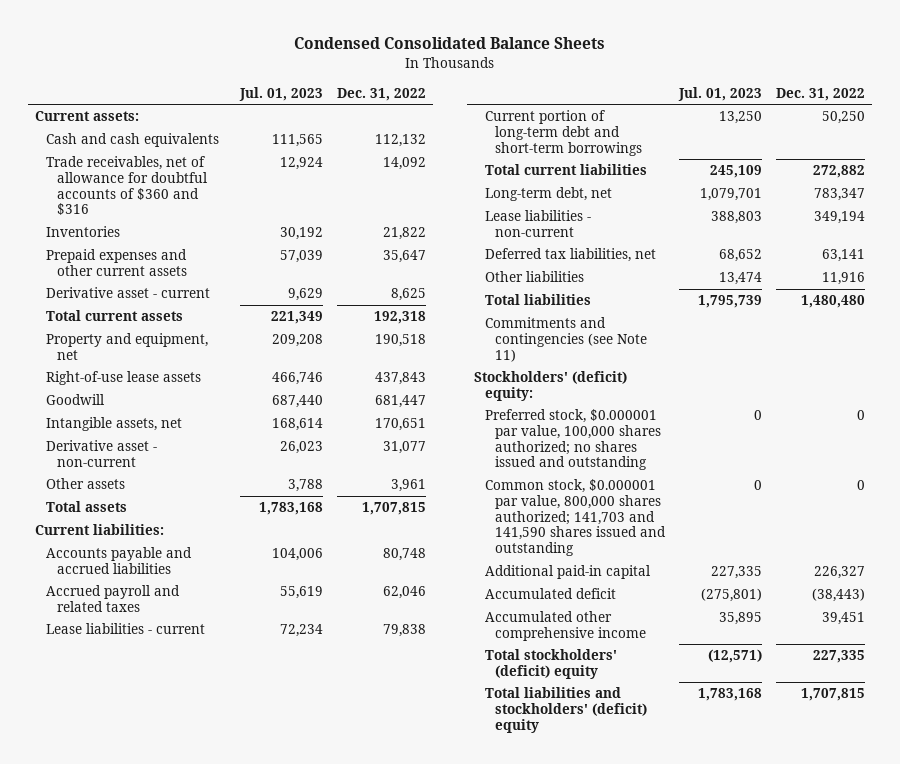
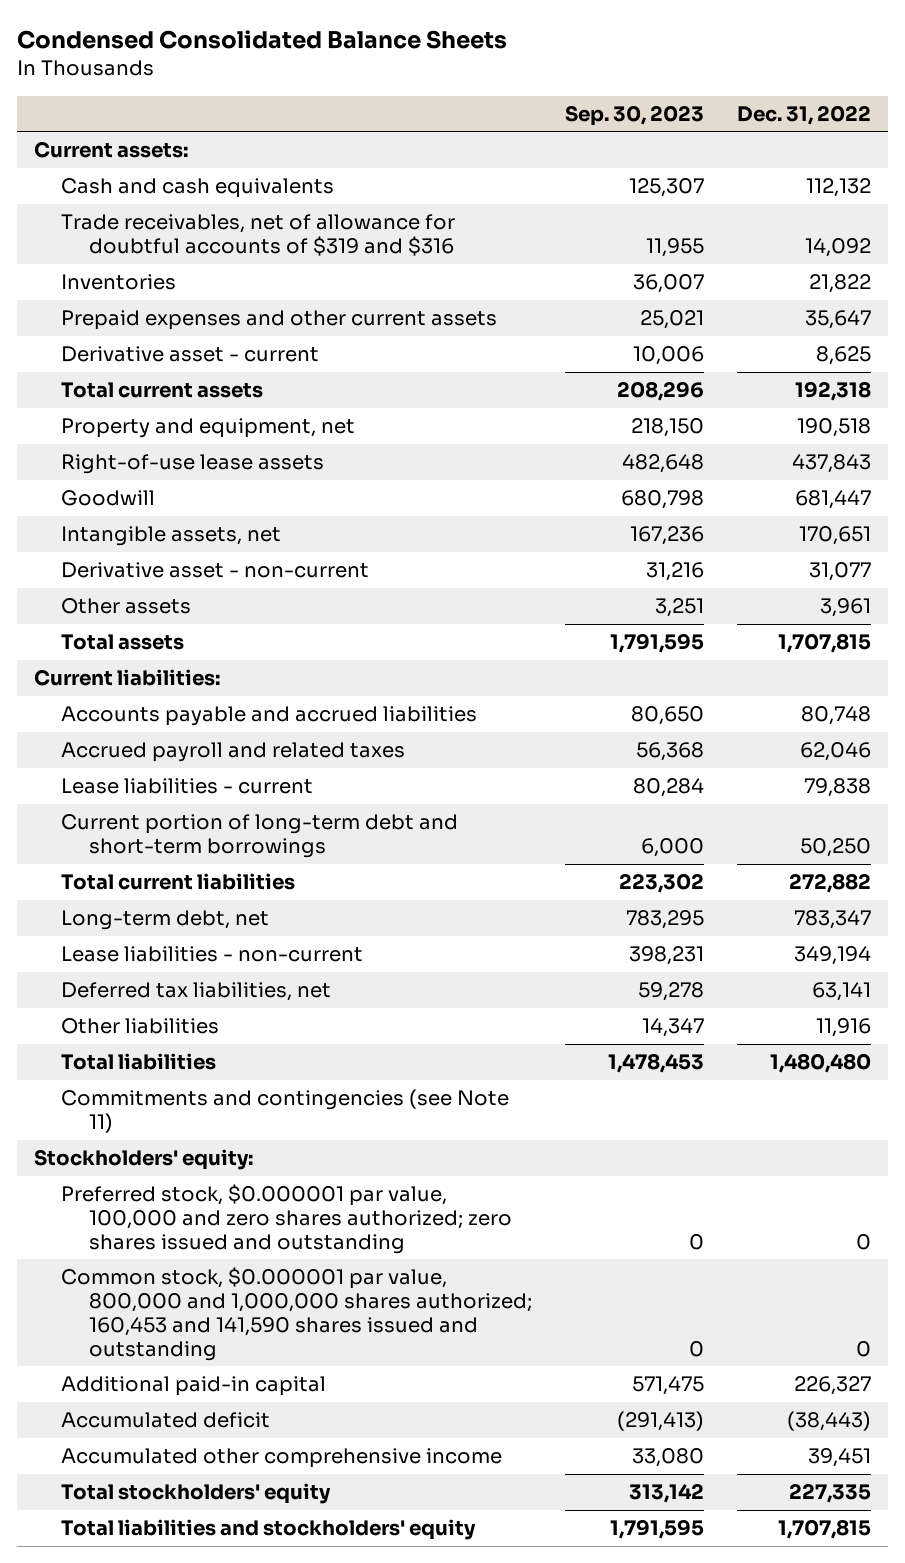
- | Jul. 01, 2023 | Dec. 31, 2022
+ | Sep. 30, 2023 | Dec. 31, 2022
- Trade receivables, net of allowance for doubtful accounts of $360 and $316 | 12,924 | 14,092
+ Trade receivables, net of allowance for doubtful accounts of $319 and $316 | 11,955 | 14,092
- Stockholders' (deficit) equity:
- Preferred stock, $0.000001 par value, 100,000 shares authorized; no shares issued and outstanding | 0 | 0
- Common stock, $0.000001 par value, 800,000 shares authorized; 141,703 and 141,590 shares issued and outstanding | 0 | 0
+ Stockholders' equity:
+ Preferred stock, $0.000001 par value, 100,000 and zero shares authorized; zero shares issued and outstanding | 0 | 0
+ Common stock, $0.000001 par value, 800,000 and 1,000,000 shares authorized; 160,453 and 141,590 shares issued and outstanding | 0 | 0
- Total stockholders' (deficit) equity | (12,571) | 227,335
- Total liabilities and stockholders' (deficit) equity | 1,783,168 | 1,707,815
+ Total stockholders' equity | 313,142 | 227,335
+ Total liabilities and stockholders' equity | 1,791,595 | 1,707,815

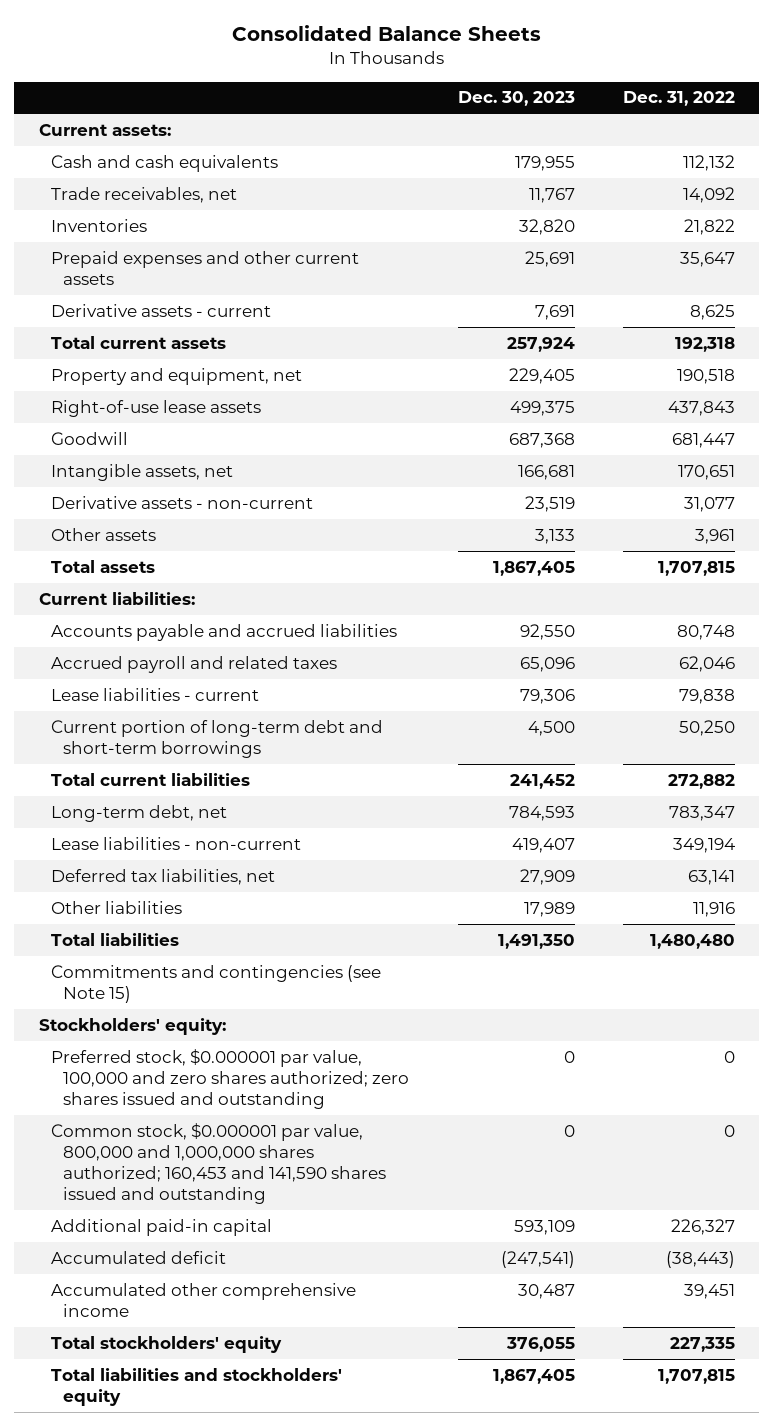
- Condensed Consolidated Balance Sheets
+ Consolidated Balance Sheets
- | Sep. 30, 2023 | Dec. 31, 2022
+ | Dec. 30, 2023 | Dec. 31, 2022
- Trade receivables, net of allowance for doubtful accounts of $319 and $316 | 11,955 | 14,092
+ Trade receivables, net | 11,767 | 14,092
- Derivative asset - current | 10,006 | 8,625
+ Derivative assets - current | 7,691 | 8,625
- Derivative asset - non-current | 31,216 | 31,077
+ Derivative assets - non-current | 23,519 | 31,077
- Commitments and contingencies (see Note 11)
+ Commitments and contingencies (see Note 15)

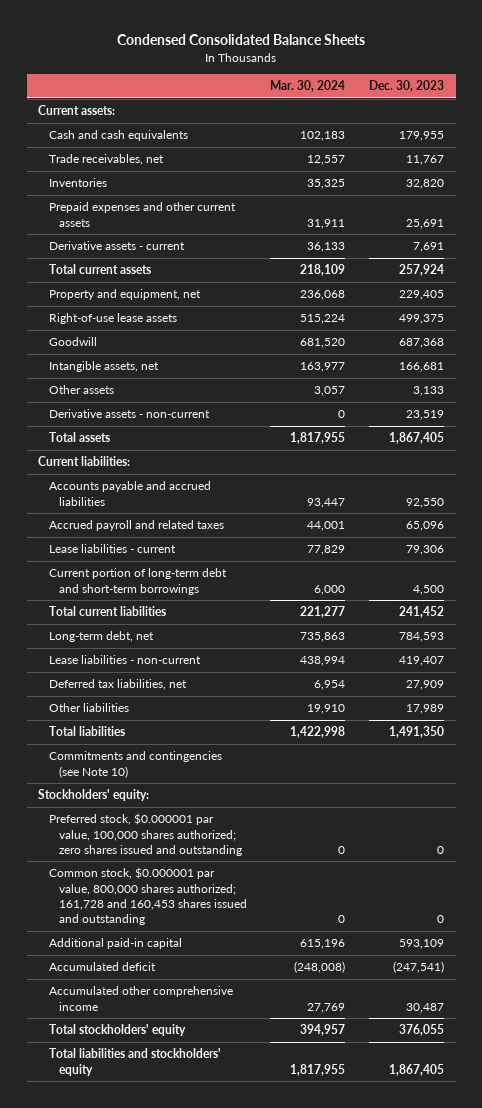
- Consolidated Balance Sheets
+ Condensed Consolidated Balance Sheets
- | Dec. 30, 2023 | Dec. 31, 2022
+ | Mar. 30, 2024 | Dec. 30, 2023
moved down: Derivative assets - non-current | 0 | 23,519
- Commitments and contingencies (see Note 15)
+ Commitments and contingencies (see Note 10)
- Preferred stock, $0.000001 par value, 100,000 and zero shares authorized; zero shares issued and outstanding | 0 | 0
- Common stock, $0.000001 par value, 800,000 and 1,000,000 shares authorized; 160,453 and 141,590 shares issued and outstanding | 0 | 0
+ Preferred stock, $0.000001 par value, 100,000 shares authorized; zero shares issued and outstanding | 0 | 0
+ Common stock, $0.000001 par value, 800,000 shares authorized; 161,728 and 160,453 shares issued and outstanding | 0 | 0

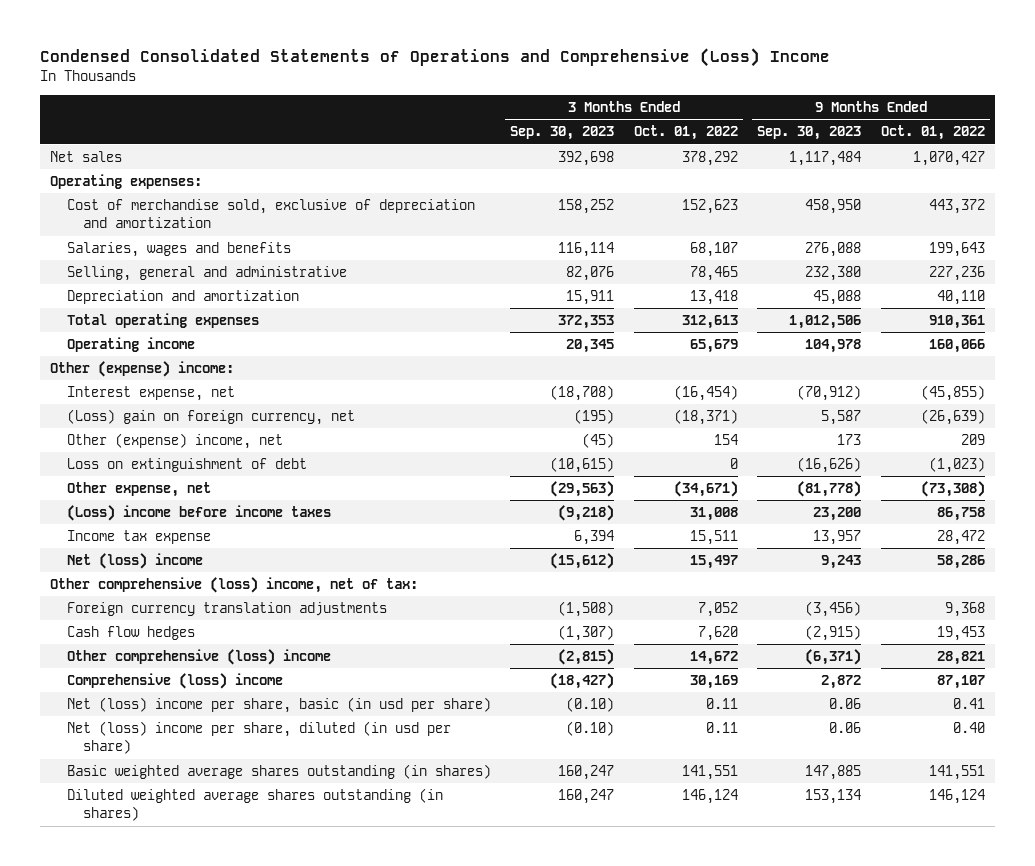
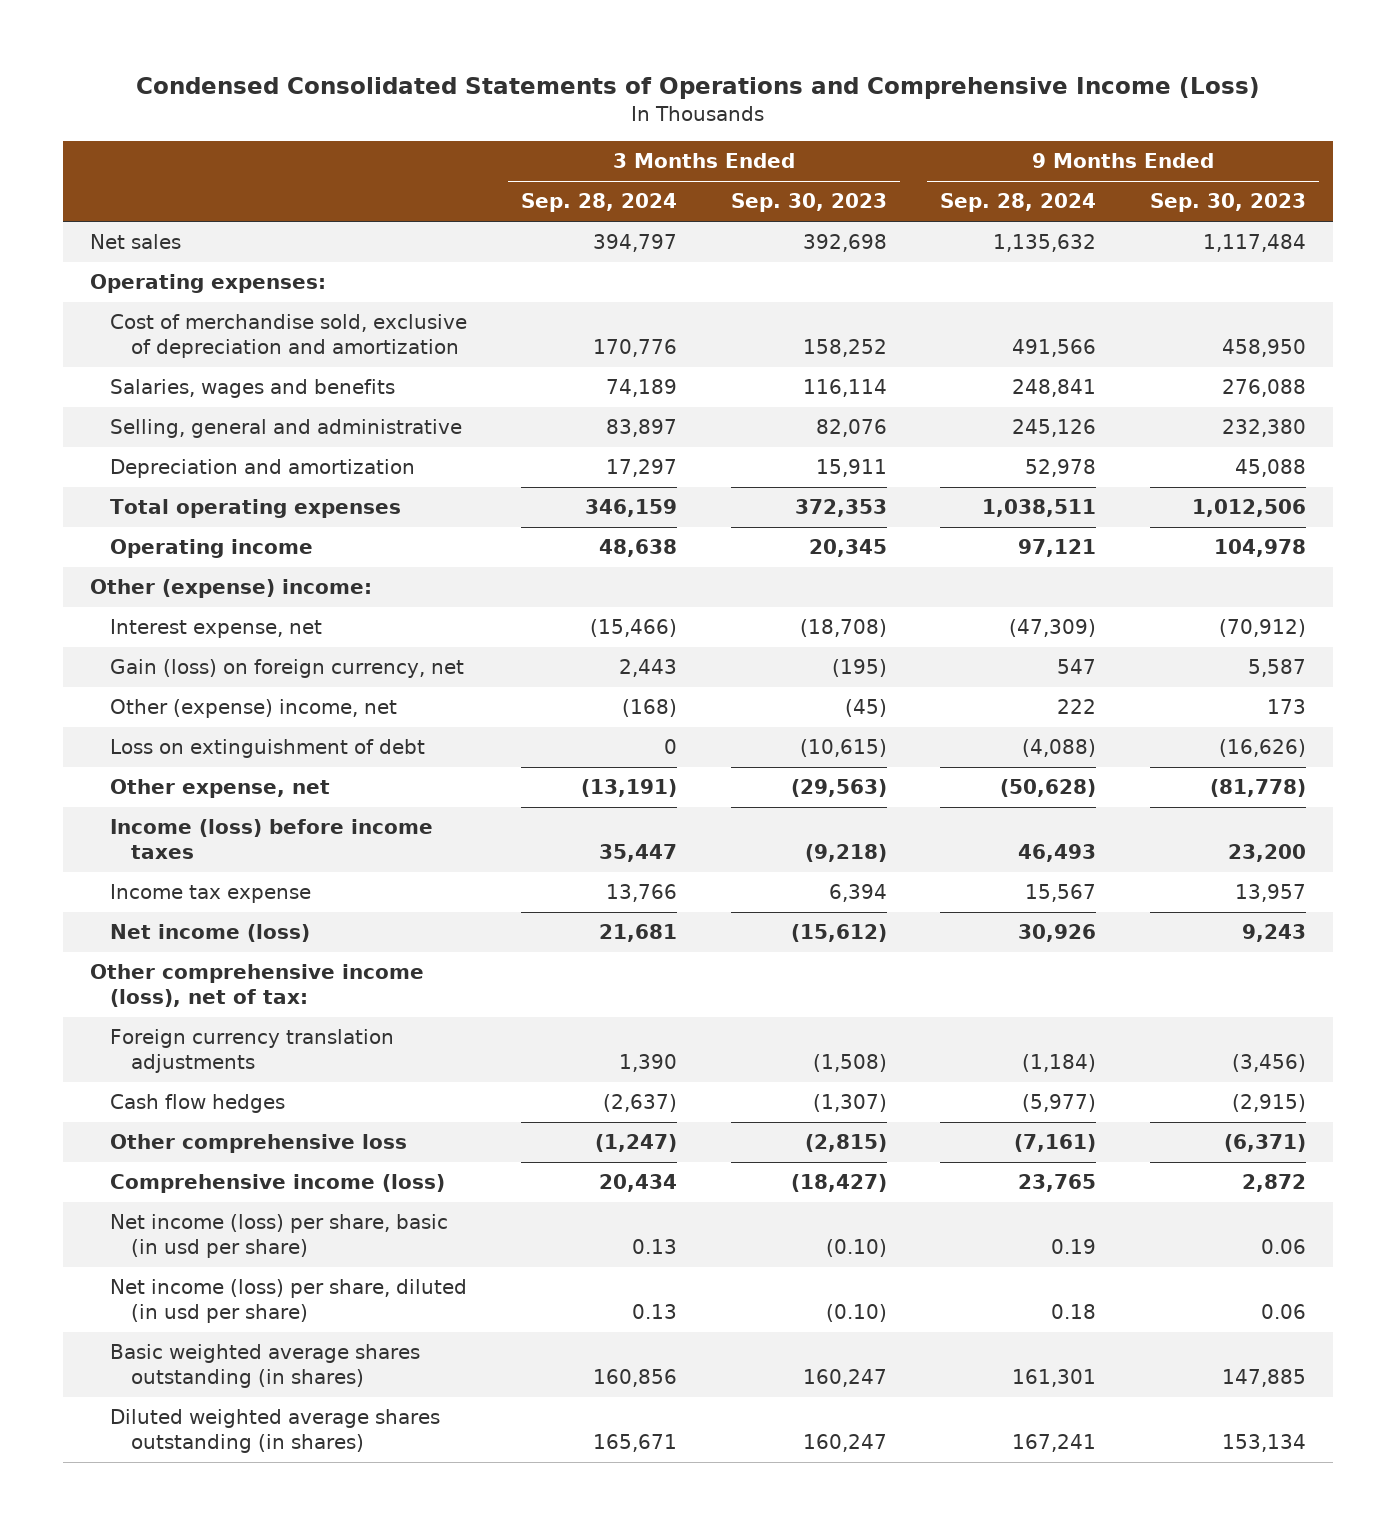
- Condensed Consolidated Statements of Operations and Comprehensive (Loss) Income
+ Condensed Consolidated Statements of Operations and Comprehensive Income (Loss)
- | 3 Months Ended Sep. 30, 2023 | 3 Months Ended Oct. 01, 2022 | 9 Months Ended Sep. 30, 2023 | 9 Months Ended Oct. 01, 2022
+ | 3 Months Ended Sep. 28, 2024 | 3 Months Ended Sep. 30, 2023 | 9 Months Ended Sep. 28, 2024 | 9 Months Ended Sep. 30, 2023
- (Loss) gain on foreign currency, net | (195) | (18,371) | 5,587 | (26,639)
+ Gain (loss) on foreign currency, net | 2,443 | (195) | 547 | 5,587
- (Loss) income before income taxes | (9,218) | 31,008 | 23,200 | 86,758
+ Income (loss) before income taxes | 35,447 | (9,218) | 46,493 | 23,200
- Net (loss) income | (15,612) | 15,497 | 9,243 | 58,286
- Other comprehensive (loss) income, net of tax:
+ Net income (loss) | 21,681 | (15,612) | 30,926 | 9,243
+ Other comprehensive income (loss), net of tax:
- Other comprehensive (loss) income | (2,815) | 14,672 | (6,371) | 28,821
- Comprehensive (loss) income | (18,427) | 30,169 | 2,872 | 87,107
- Net (loss) income per share, basic (in usd per share) | (0.10) | 0.11 | 0.06 | 0.41
- Net (loss) income per share, diluted (in usd per share) | (0.10) | 0.11 | 0.06 | 0.40
+ Other comprehensive loss | (1,247) | (2,815) | (7,161) | (6,371)
+ Comprehensive income (loss) | 20,434 | (18,427) | 23,765 | 2,872
+ Net income (loss) per share, basic (in usd per share) | 0.13 | (0.10) | 0.19 | 0.06
+ Net income (loss) per share, diluted (in usd per share) | 0.13 | (0.10) | 0.18 | 0.06

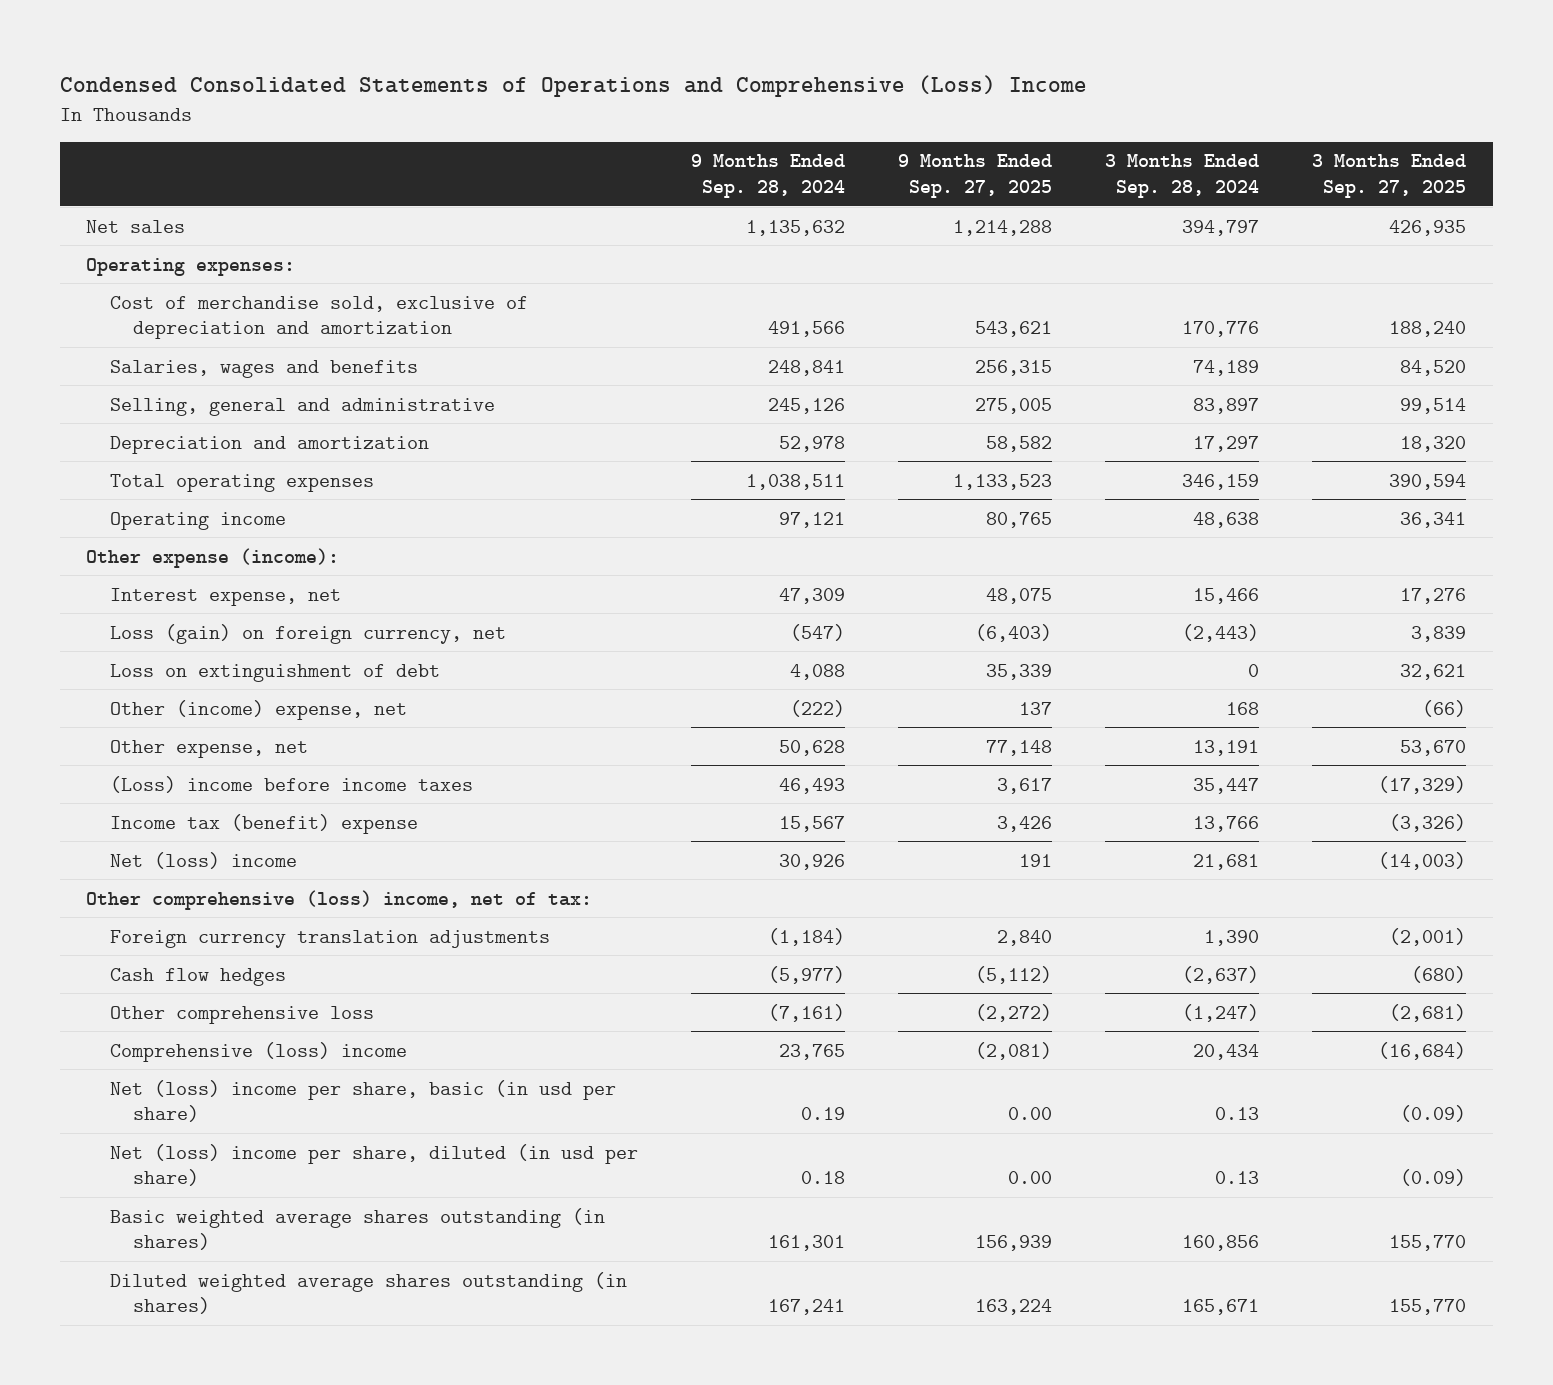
- Condensed Consolidated Statements of Operations and Comprehensive Income (Loss)
+ Condensed Consolidated Statements of Operations and Comprehensive (Loss) Income
- | 3 Months Ended Sep. 28, 2024 | 3 Months Ended Sep. 30, 2023 | 9 Months Ended Sep. 28, 2024 | 9 Months Ended Sep. 30, 2023
+ | 9 Months Ended Sep. 28, 2024 | 9 Months Ended Sep. 27, 2025 | 3 Months Ended Sep. 28, 2024 | 3 Months Ended Sep. 27, 2025
- Other (expense) income:
- Interest expense, net | (15,466) | (18,708) | (47,309) | (70,912)
- Gain (loss) on foreign currency, net | 2,443 | (195) | 547 | 5,587
- Other (expense) income, net | (168) | (45) | 222 | 173
- Loss on extinguishment of debt | 0 | (10,615) | (4,088) | (16,626)
- Other expense, net | (13,191) | (29,563) | (50,628) | (81,778)
- Income (loss) before income taxes | 35,447 | (9,218) | 46,493 | 23,200
- Income tax expense | 13,766 | 6,394 | 15,567 | 13,957
- Net income (loss) | 21,681 | (15,612) | 30,926 | 9,243
- Other comprehensive income (loss), net of tax:
+ Other expense (income):
+ Interest expense, net | 47,309 | 48,075 | 15,466 | 17,276
+ Loss (gain) on foreign currency, net | (547) | (6,403) | (2,443) | 3,839
+ Loss on extinguishment of debt | 4,088 | 35,339 | 0 | 32,621
+ Other (income) expense, net | (222) | 137 | 168 | (66)
+ Other expense, net | 50,628 | 77,148 | 13,191 | 53,670
+ (Loss) income before income taxes | 46,493 | 3,617 | 35,447 | (17,329)
+ Income tax (benefit) expense | 15,567 | 3,426 | 13,766 | (3,326)
+ Net (loss) income | 30,926 | 191 | 21,681 | (14,003)
+ Other comprehensive (loss) income, net of tax:
- Comprehensive income (loss) | 20,434 | (18,427) | 23,765 | 2,872
- Net income (loss) per share, basic (in usd per share) | 0.13 | (0.10) | 0.19 | 0.06
- Net income (loss) per share, diluted (in usd per share) | 0.13 | (0.10) | 0.18 | 0.06
+ Comprehensive (loss) income | 23,765 | (2,081) | 20,434 | (16,684)
+ Net (loss) income per share, basic (in usd per share) | 0.19 | 0.00 | 0.13 | (0.09)
+ Net (loss) income per share, diluted (in usd per share) | 0.18 | 0.00 | 0.13 | (0.09)

